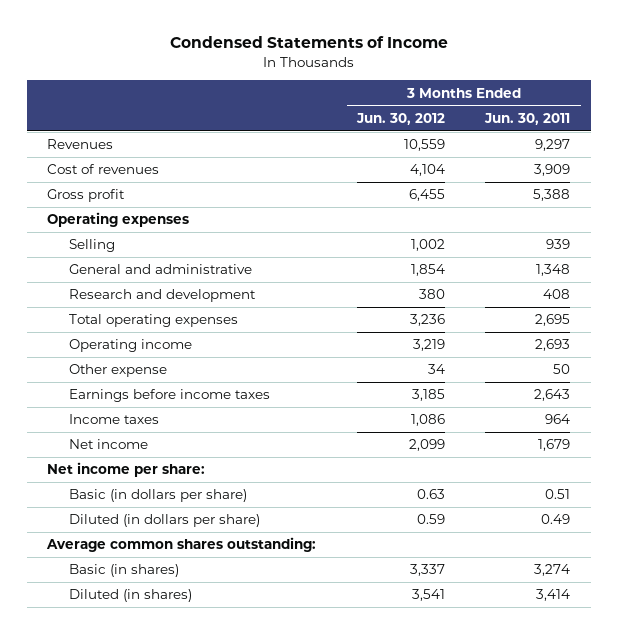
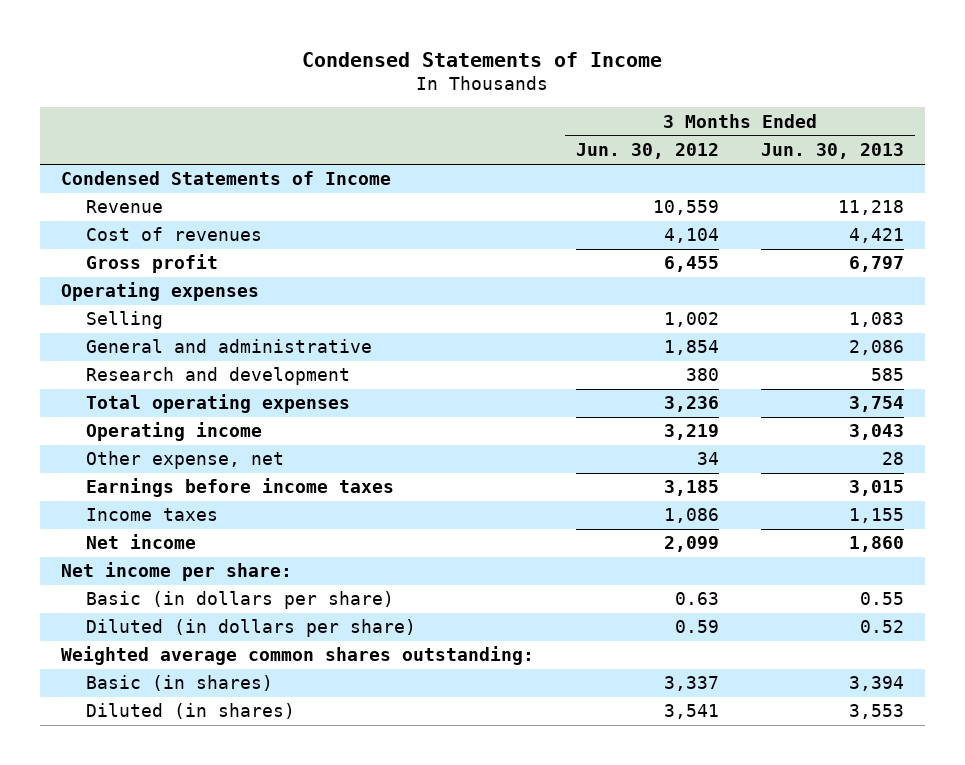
- | 3 Months Ended Jun. 30, 2012 | 3 Months Ended Jun. 30, 2011
+ | 3 Months Ended Jun. 30, 2012 | 3 Months Ended Jun. 30, 2013
- Revenues | 10,559 | 9,297
+ Condensed Statements of Income
+ Revenue | 10,559 | 11,218
- Other expense | 34 | 50
+ Other expense, net | 34 | 28
- Average common shares outstanding:
+ Weighted average common shares outstanding:

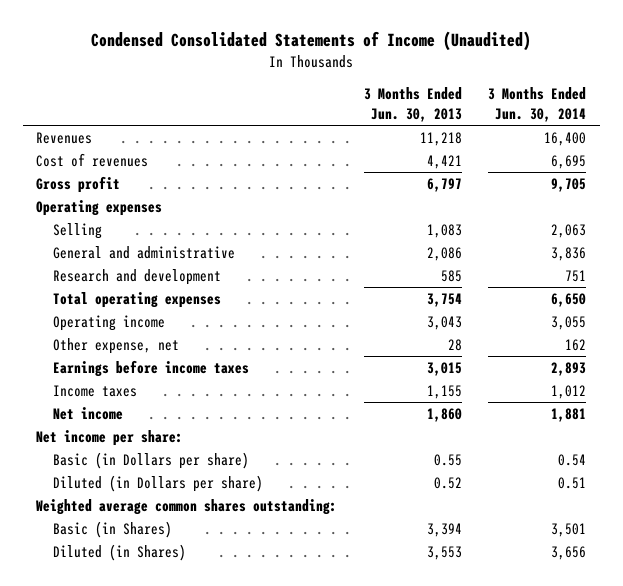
- Condensed Statements of Income
+ Condensed Consolidated Statements of Income (Unaudited)
- | 3 Months Ended Jun. 30, 2012 | 3 Months Ended Jun. 30, 2013
+ | 3 Months Ended Jun. 30, 2013 | 3 Months Ended Jun. 30, 2014
- Condensed Statements of Income
- Revenue | 10,559 | 11,218
+ Revenues | 11,218 | 16,400
- Basic (in dollars per share) | 0.63 | 0.55
- Diluted (in dollars per share) | 0.59 | 0.52
+ Basic (in Dollars per share) | 0.55 | 0.54
+ Diluted (in Dollars per share) | 0.52 | 0.51
- Basic (in shares) | 3,337 | 3,394
- Diluted (in shares) | 3,541 | 3,553
+ Basic (in Shares) | 3,394 | 3,501
+ Diluted (in Shares) | 3,553 | 3,656

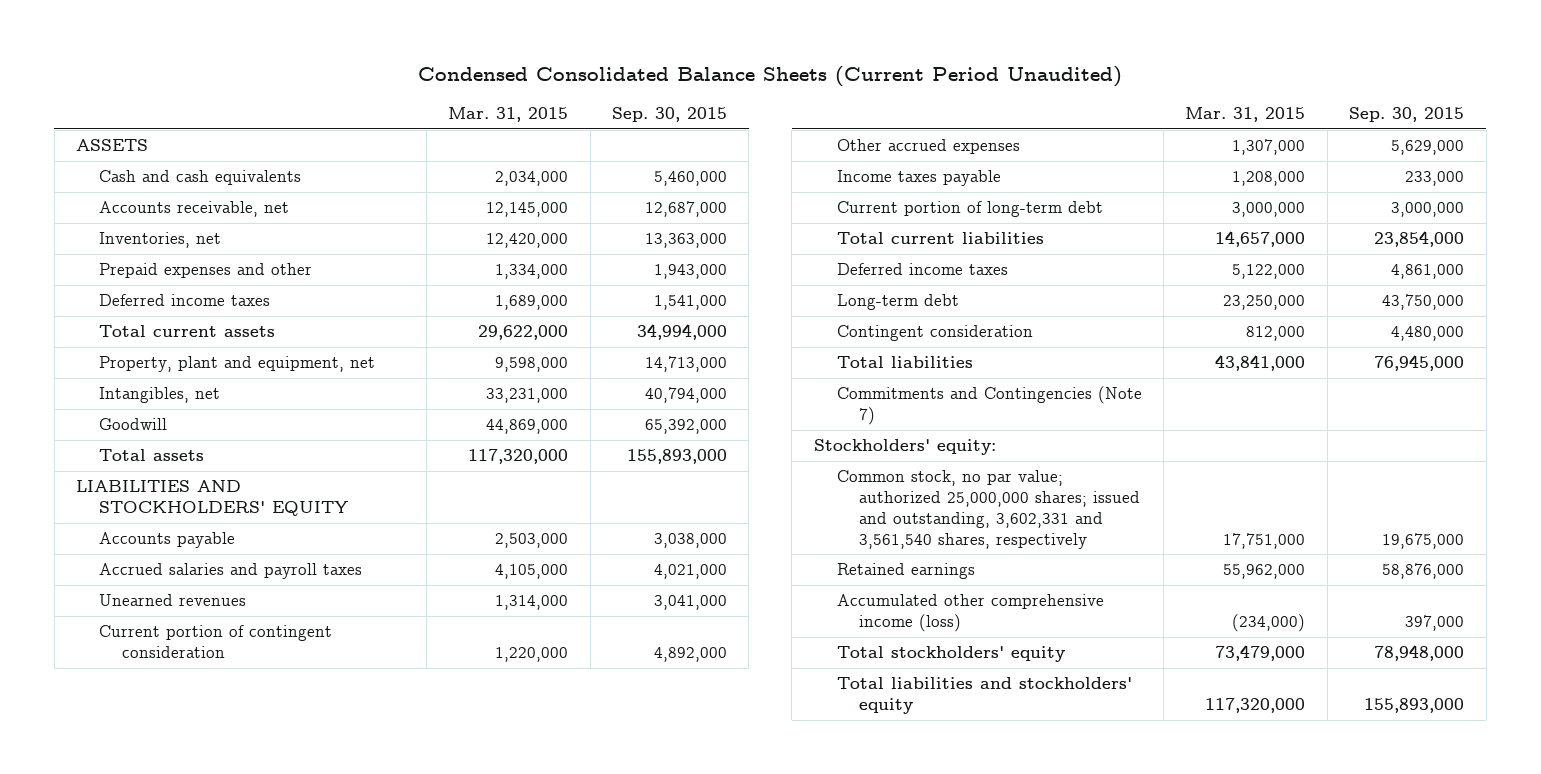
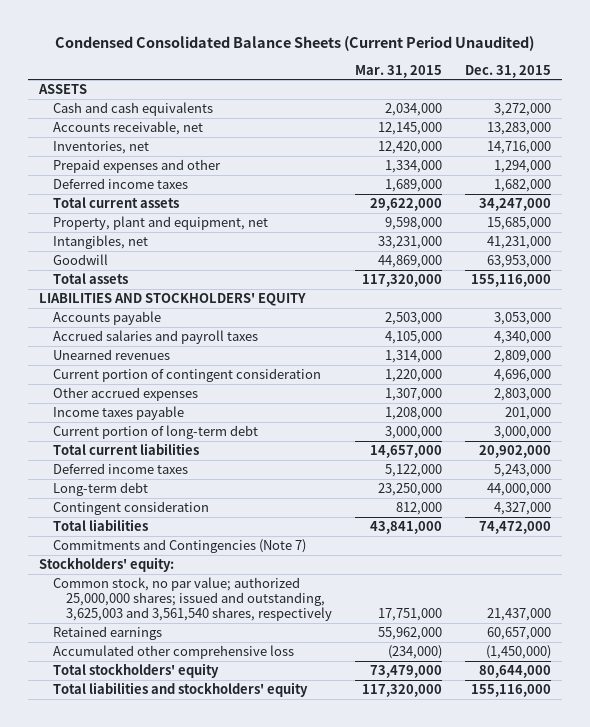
- | Mar. 31, 2015 | Sep. 30, 2015
+ | Mar. 31, 2015 | Dec. 31, 2015
- Common stock, no par value; authorized 25,000,000 shares; issued and outstanding, 3,602,331 and 3,561,540 shares, respectively | 17,751,000 | 19,675,000
+ Common stock, no par value; authorized 25,000,000 shares; issued and outstanding, 3,625,003 and 3,561,540 shares, respectively | 17,751,000 | 21,437,000
- Accumulated other comprehensive income (loss) | (234,000) | 397,000
+ Accumulated other comprehensive loss | (234,000) | (1,450,000)

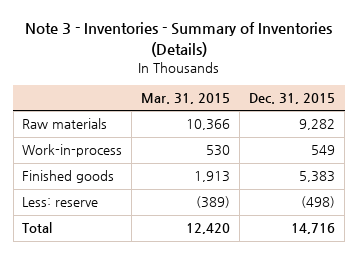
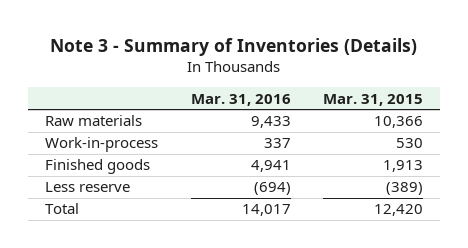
- Note 3 - Inventories - Summary of Inventories (Details)
+ Note 3 - Summary of Inventories (Details)
- | Mar. 31, 2015 | Dec. 31, 2015
+ | Mar. 31, 2016 | Mar. 31, 2015
- Less: reserve | (389) | (498)
+ Less reserve | (694) | (389)

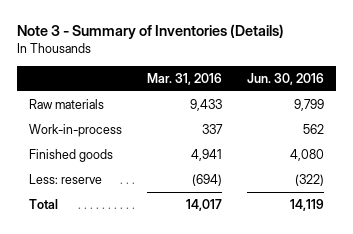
- | Mar. 31, 2016 | Mar. 31, 2015
+ | Mar. 31, 2016 | Jun. 30, 2016
- Less reserve | (694) | (389)
+ Less: reserve | (694) | (322)

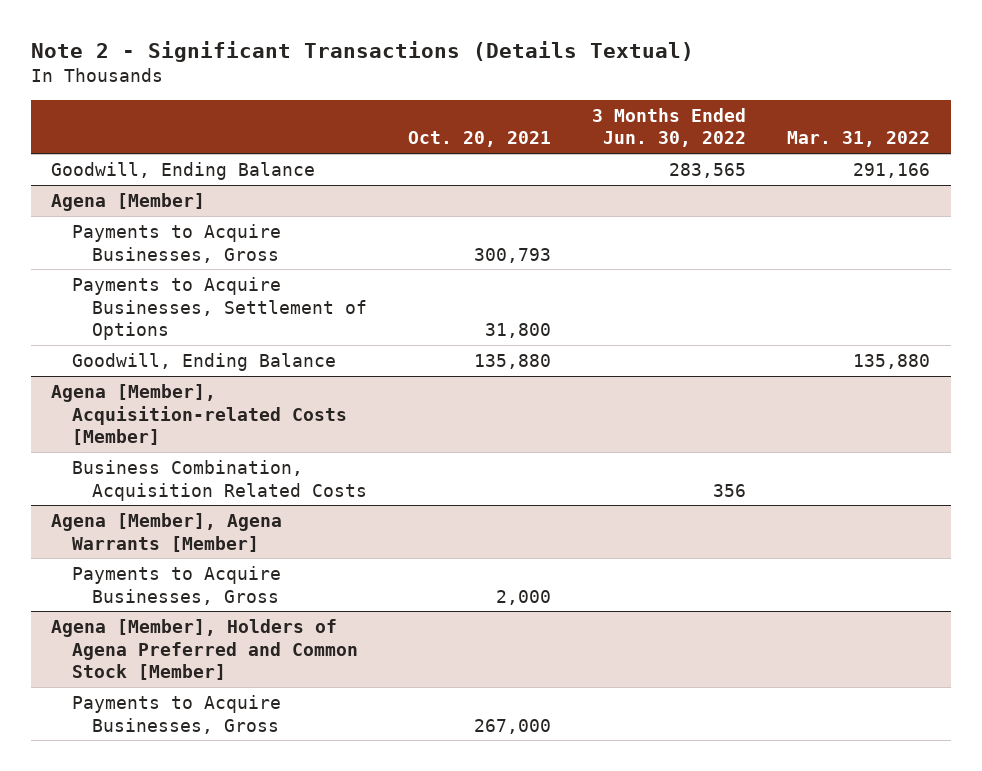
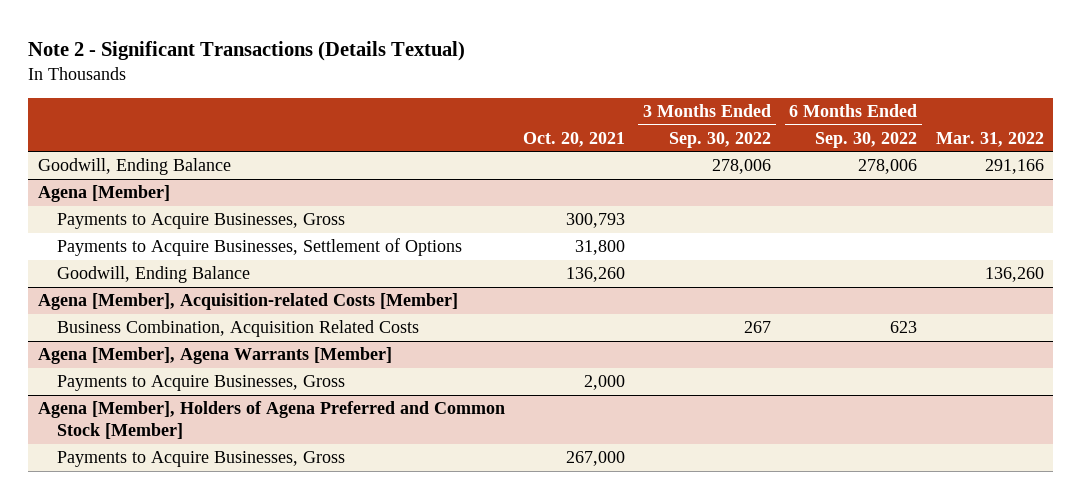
- | Oct. 20, 2021 | 3 Months Ended Jun. 30, 2022 | Mar. 31, 2022
+ | Oct. 20, 2021 | 3 Months Ended Sep. 30, 2022 | 6 Months Ended Sep. 30, 2022 | Mar. 31, 2022
@ Agena [Member]
- Goodwill, Ending Balance | 135,880 | | 135,880
+ Goodwill, Ending Balance | 136,260 | | | 136,260

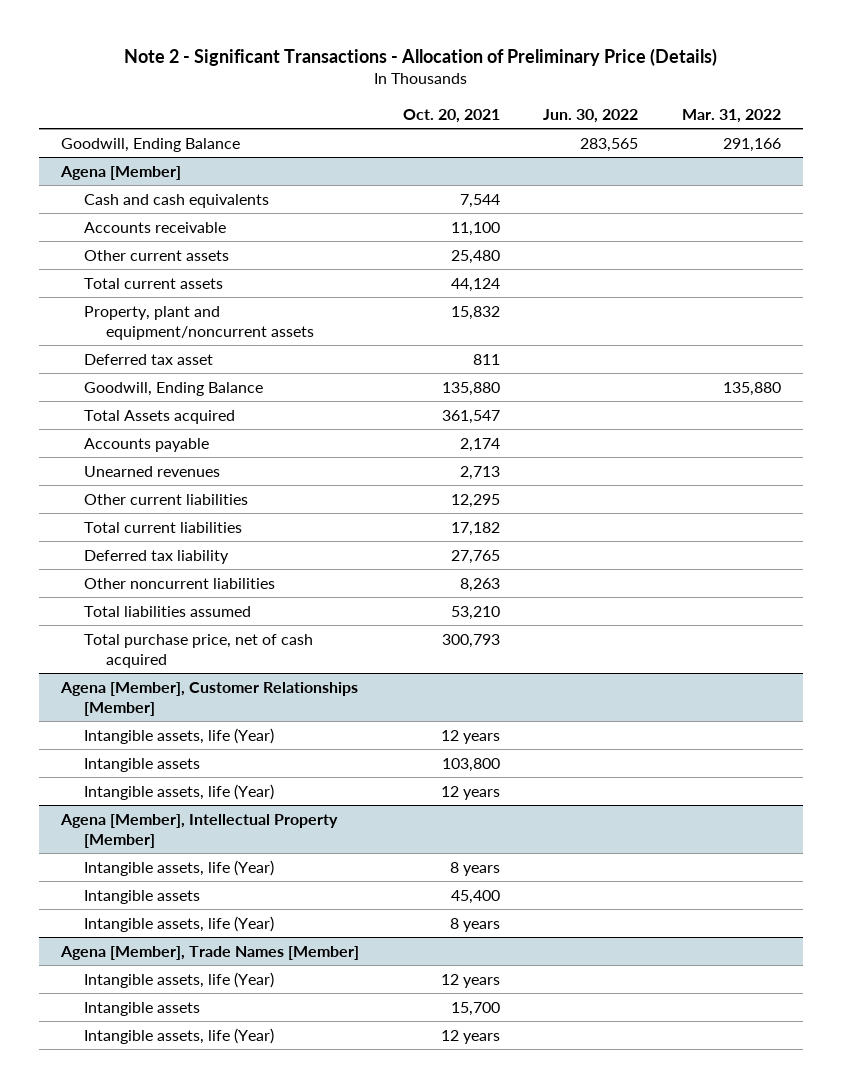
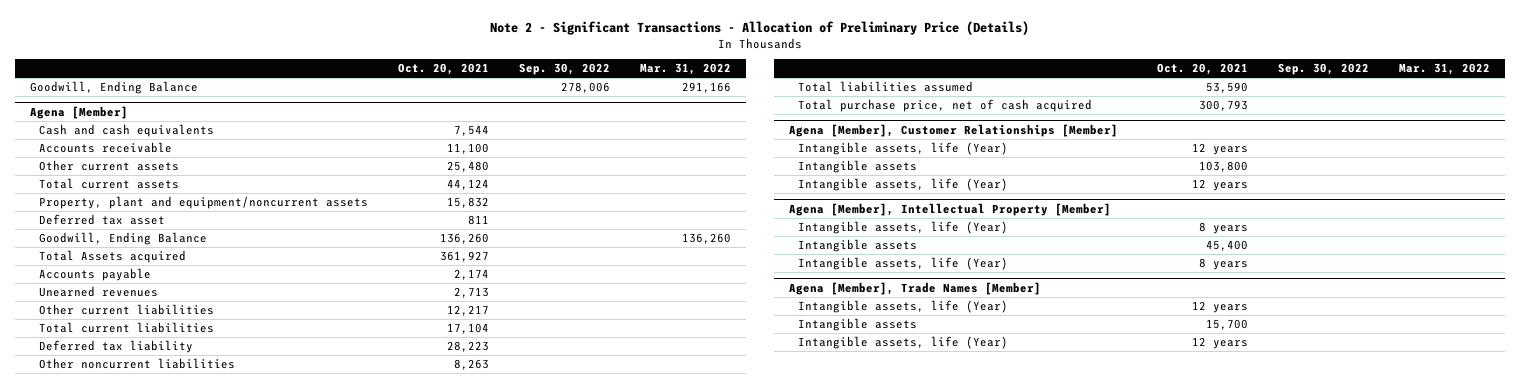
- | Oct. 20, 2021 | Jun. 30, 2022 | Mar. 31, 2022
+ | Oct. 20, 2021 | Sep. 30, 2022 | Mar. 31, 2022
@ Agena [Member]
- Goodwill, Ending Balance | 135,880 | | 135,880
- Total Assets acquired | 361,547 | |
+ Goodwill, Ending Balance | 136,260 | | 136,260
+ Total Assets acquired | 361,927 | |
- Other current liabilities | 12,295 | |
- Total current liabilities | 17,182 | |
- Deferred tax liability | 27,765 | |
+ Other current liabilities | 12,217 | |
+ Total current liabilities | 17,104 | |
+ Deferred tax liability | 28,223 | |
- Total liabilities assumed | 53,210 | |
+ Total liabilities assumed | 53,590 | |

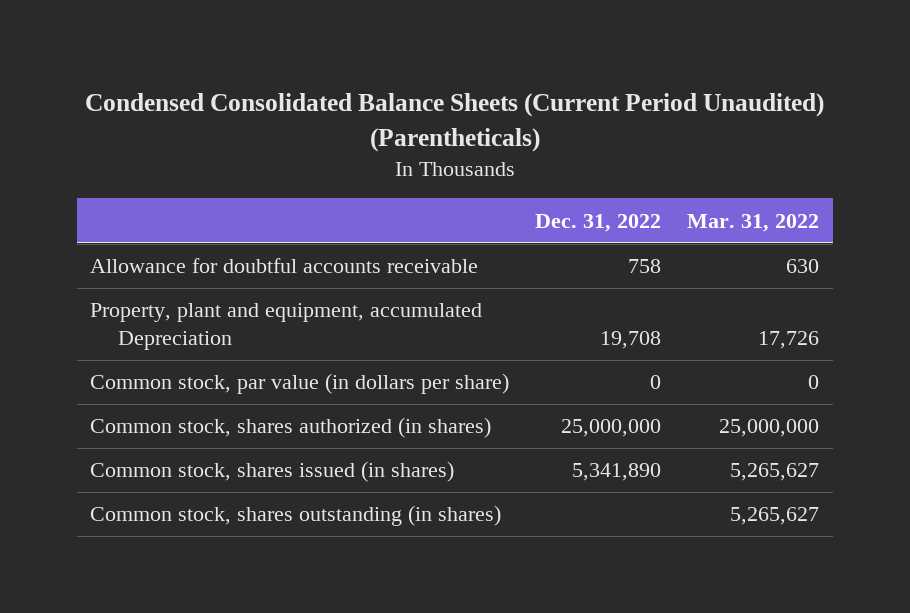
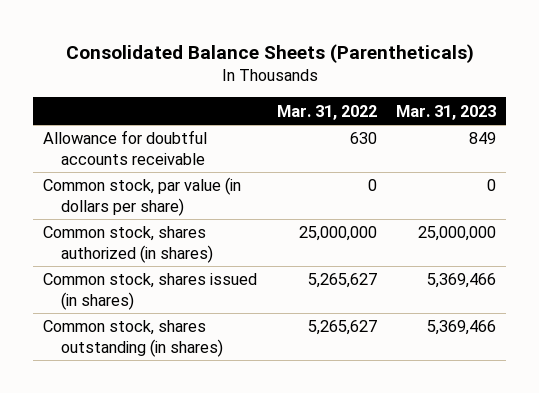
- Condensed Consolidated Balance Sheets (Current Period Unaudited) (Parentheticals)
+ Consolidated Balance Sheets (Parentheticals)
- | Dec. 31, 2022 | Mar. 31, 2022
+ | Mar. 31, 2022 | Mar. 31, 2023
- Property, plant and equipment, accumulated Depreciation | 19,708 | 17,726

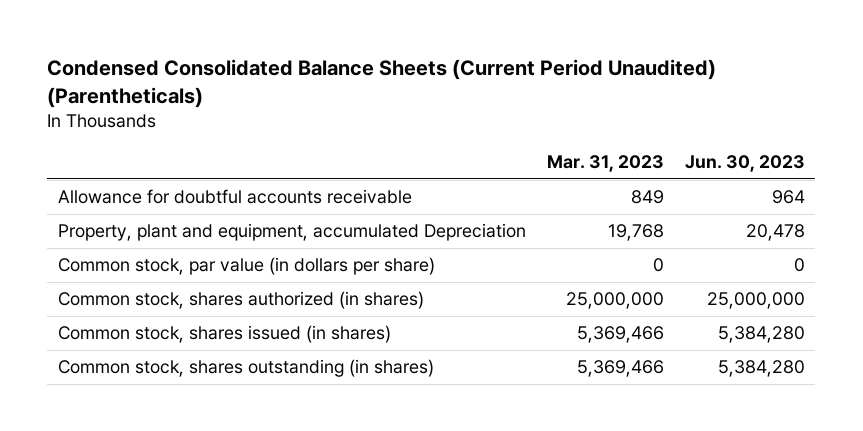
- Consolidated Balance Sheets (Parentheticals)
+ Condensed Consolidated Balance Sheets (Current Period Unaudited) (Parentheticals)
- | Mar. 31, 2022 | Mar. 31, 2023
+ | Mar. 31, 2023 | Jun. 30, 2023
+ Property, plant and equipment, accumulated Depreciation | 19,768 | 20,478

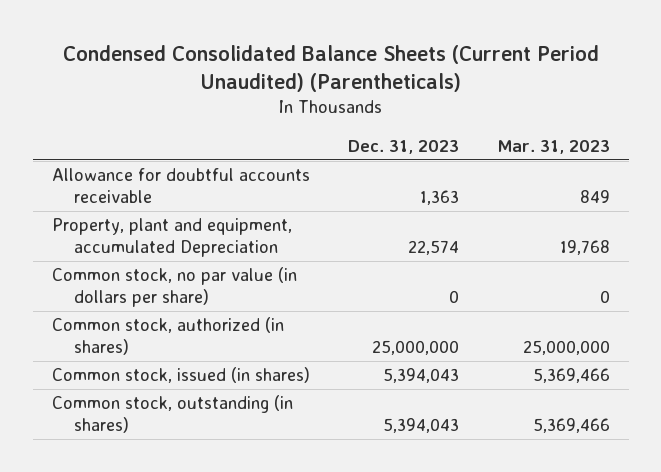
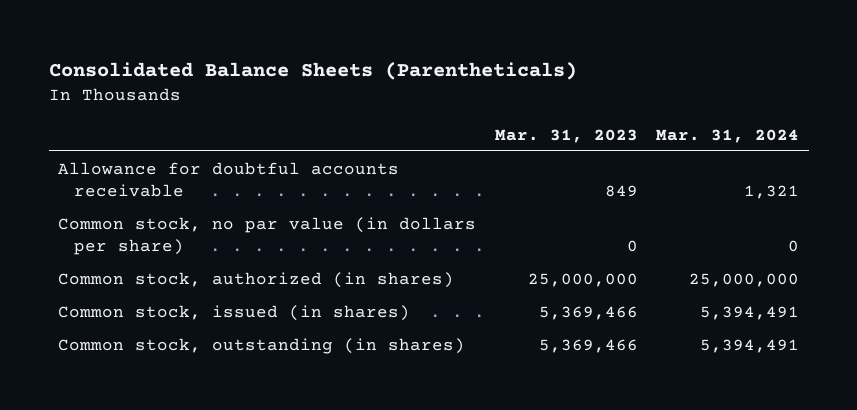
- Condensed Consolidated Balance Sheets (Current Period Unaudited) (Parentheticals)
+ Consolidated Balance Sheets (Parentheticals)
- | Dec. 31, 2023 | Mar. 31, 2023
+ | Mar. 31, 2023 | Mar. 31, 2024
- Property, plant and equipment, accumulated Depreciation | 22,574 | 19,768

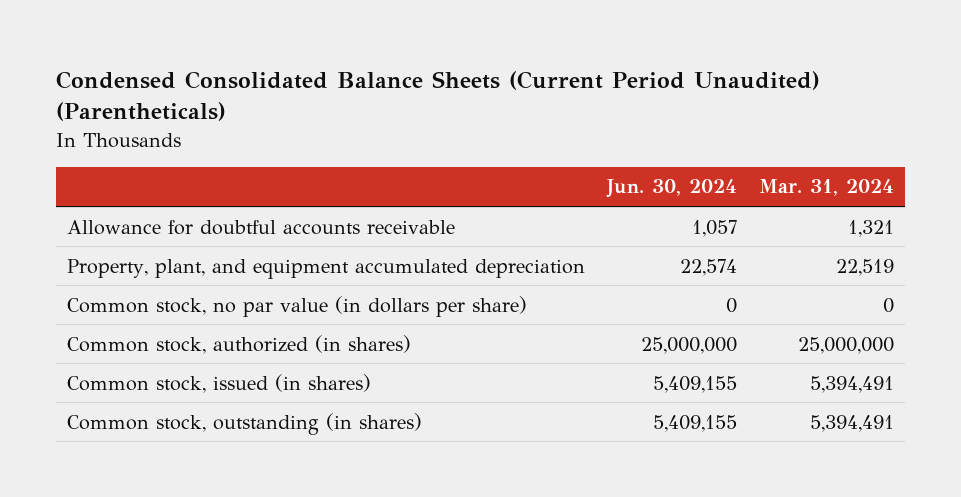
- Consolidated Balance Sheets (Parentheticals)
+ Condensed Consolidated Balance Sheets (Current Period Unaudited) (Parentheticals)
- | Mar. 31, 2023 | Mar. 31, 2024
+ | Jun. 30, 2024 | Mar. 31, 2024
+ Property, plant, and equipment accumulated depreciation | 22,574 | 22,519

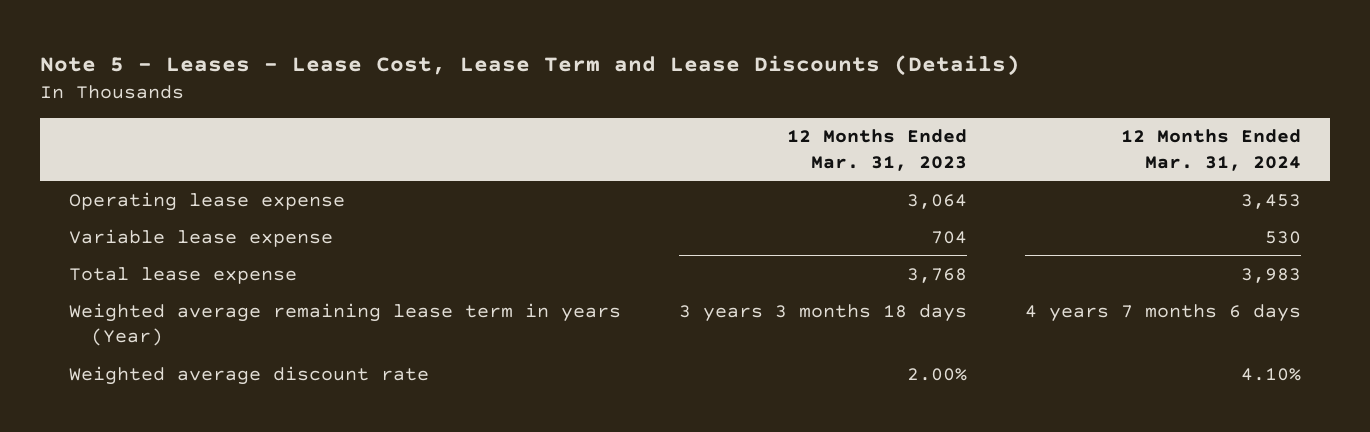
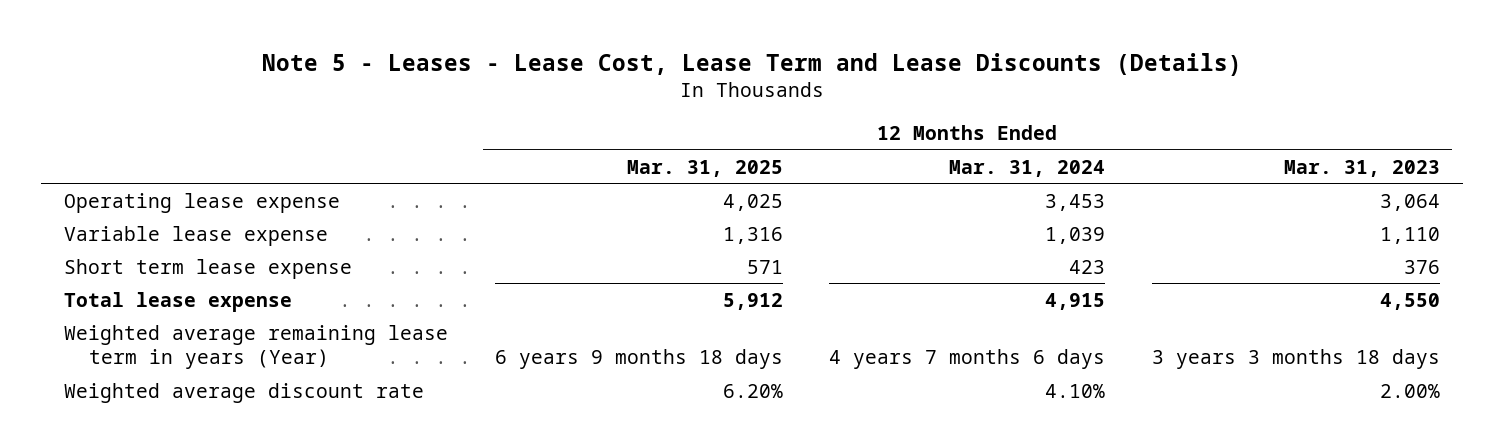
- | 12 Months Ended Mar. 31, 2023 | 12 Months Ended Mar. 31, 2024
+ | 12 Months Ended Mar. 31, 2025 | 12 Months Ended Mar. 31, 2024 | 12 Months Ended Mar. 31, 2023
- Variable lease expense | 704 | 530
- Total lease expense | 3,768 | 3,983
+ Variable lease expense | 1,316 | 1,039 | 1,110
+ Short term lease expense | 571 | 423 | 376
+ Total lease expense | 5,912 | 4,915 | 4,550

